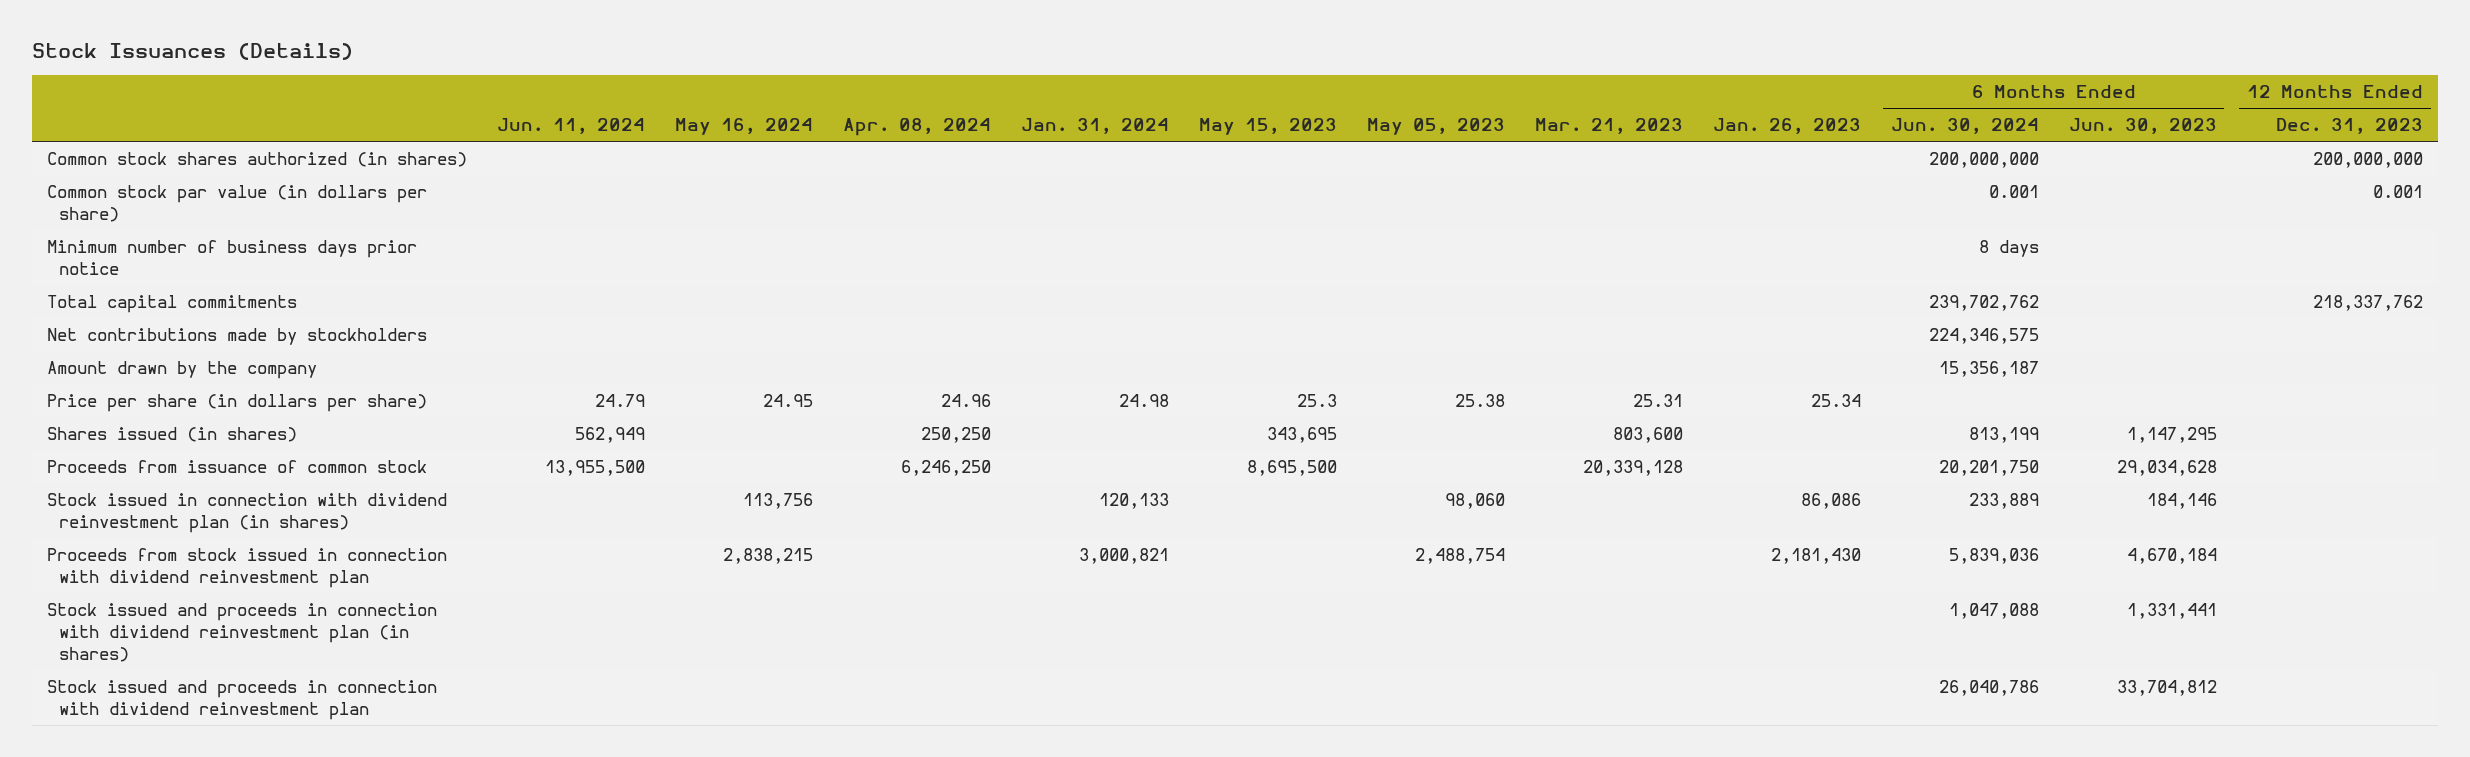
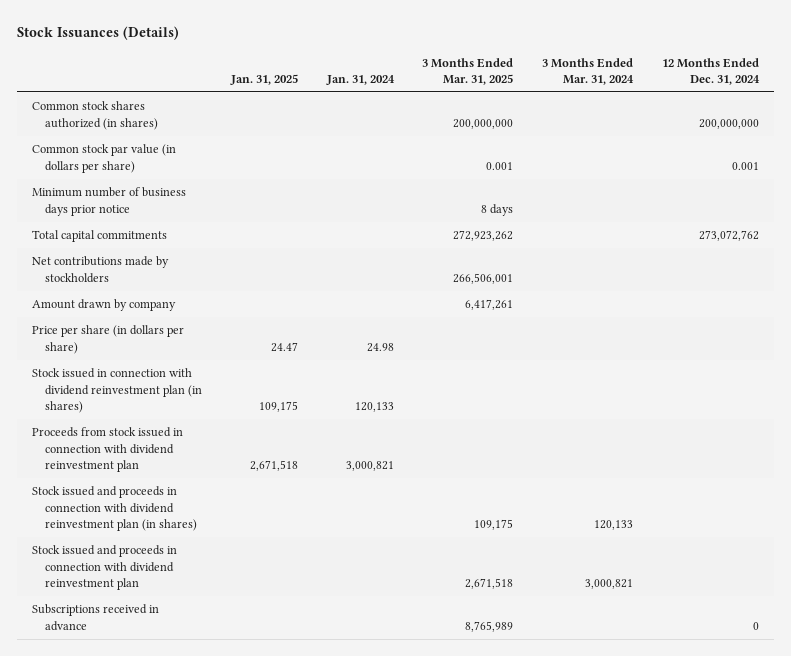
- | Jun. 11, 2024 | May 16, 2024 | Apr. 08, 2024 | Jan. 31, 2024 | May 15, 2023 | May 05, 2023 | Mar. 21, 2023 | Jan. 26, 2023 | 6 Months Ended Jun. 30, 2024 | 6 Months Ended Jun. 30, 2023 | 12 Months Ended Dec. 31, 2023
+ | Jan. 31, 2025 | Jan. 31, 2024 | 3 Months Ended Mar. 31, 2025 | 3 Months Ended Mar. 31, 2024 | 12 Months Ended Dec. 31, 2024
- Amount drawn by the company | | | | | | | | | 15,356,187 | |
+ Amount drawn by company | | | 6,417,261 | |
- Shares issued (in shares) | 562,949 | | 250,250 | | 343,695 | | 803,600 | | 813,199 | 1,147,295 |
- Proceeds from issuance of common stock | 13,955,500 | | 6,246,250 | | 8,695,500 | | 20,339,128 | | 20,201,750 | 29,034,628 |
+ Subscriptions received in advance | | | 8,765,989 | | 0

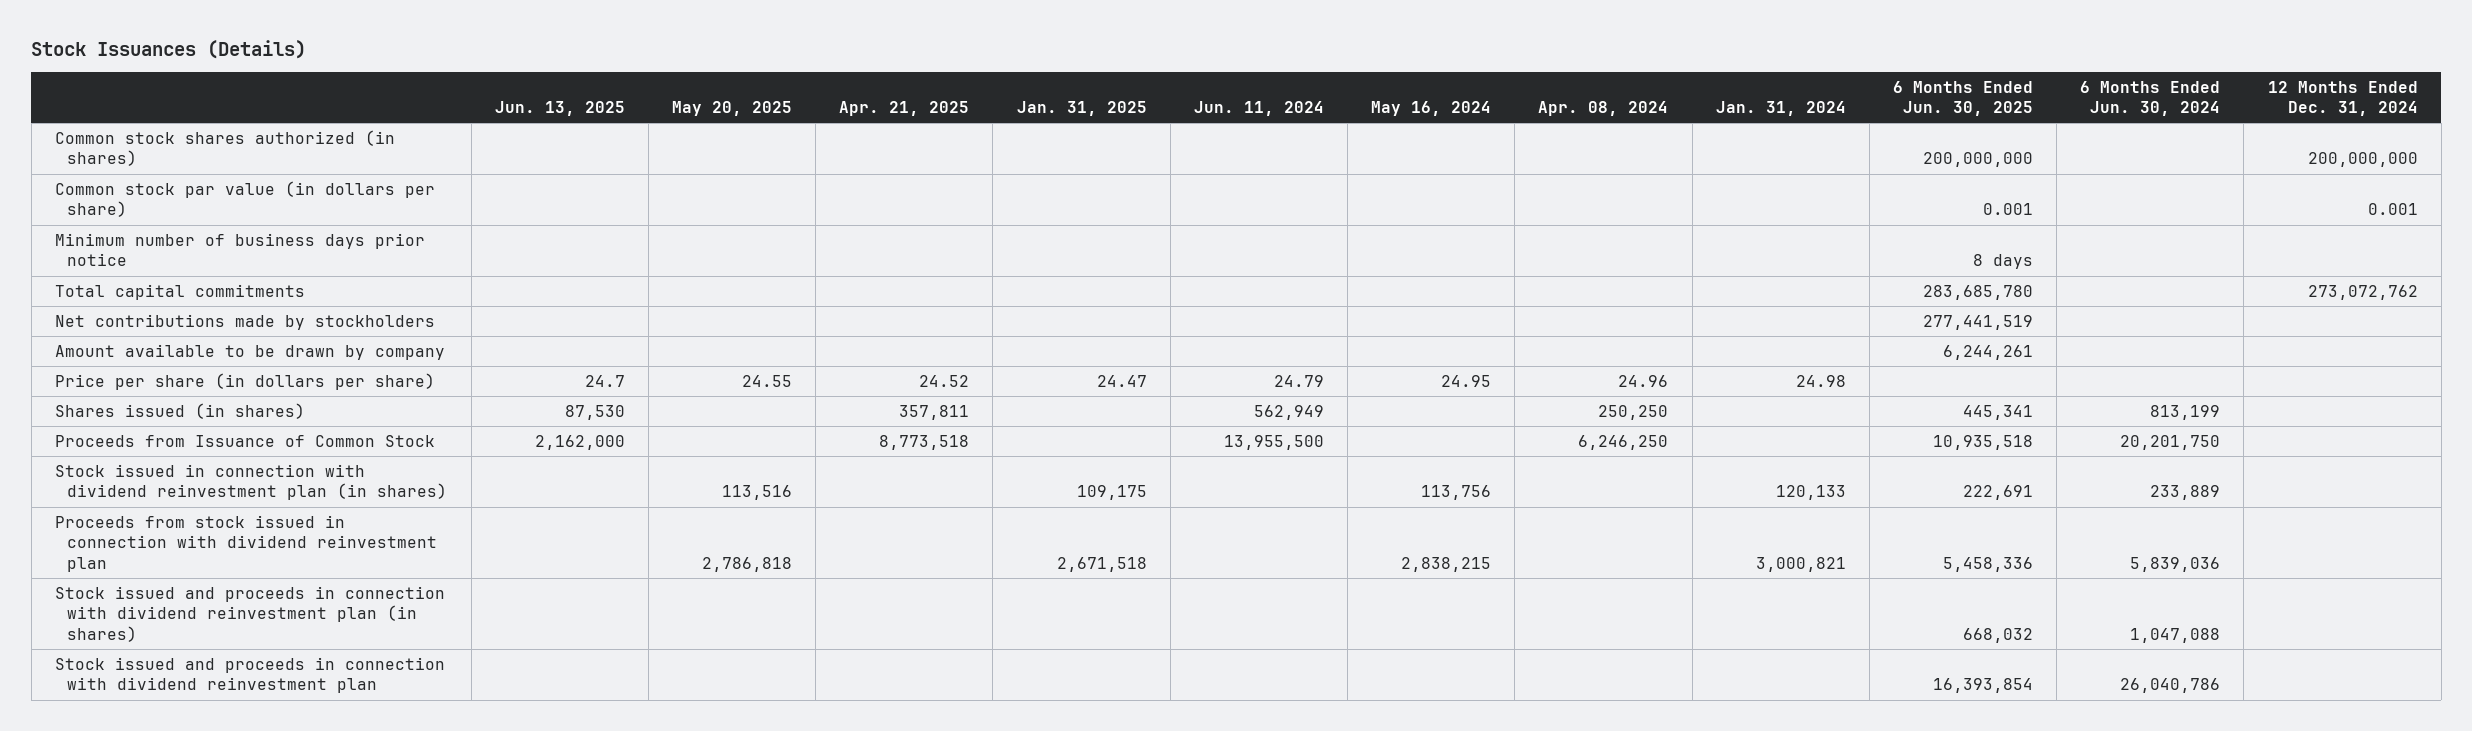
- | Jan. 31, 2025 | Jan. 31, 2024 | 3 Months Ended Mar. 31, 2025 | 3 Months Ended Mar. 31, 2024 | 12 Months Ended Dec. 31, 2024
+ | Jun. 13, 2025 | May 20, 2025 | Apr. 21, 2025 | Jan. 31, 2025 | Jun. 11, 2024 | May 16, 2024 | Apr. 08, 2024 | Jan. 31, 2024 | 6 Months Ended Jun. 30, 2025 | 6 Months Ended Jun. 30, 2024 | 12 Months Ended Dec. 31, 2024
- Amount drawn by company | | | 6,417,261 | |
+ Amount available to be drawn by company | | | | | | | | | 6,244,261 | |
+ Shares issued (in shares) | 87,530 | | 357,811 | | 562,949 | | 250,250 | | 445,341 | 813,199 |
+ Proceeds from Issuance of Common Stock | 2,162,000 | | 8,773,518 | | 13,955,500 | | 6,246,250 | | 10,935,518 | 20,201,750 |
- Subscriptions received in advance | | | 8,765,989 | | 0

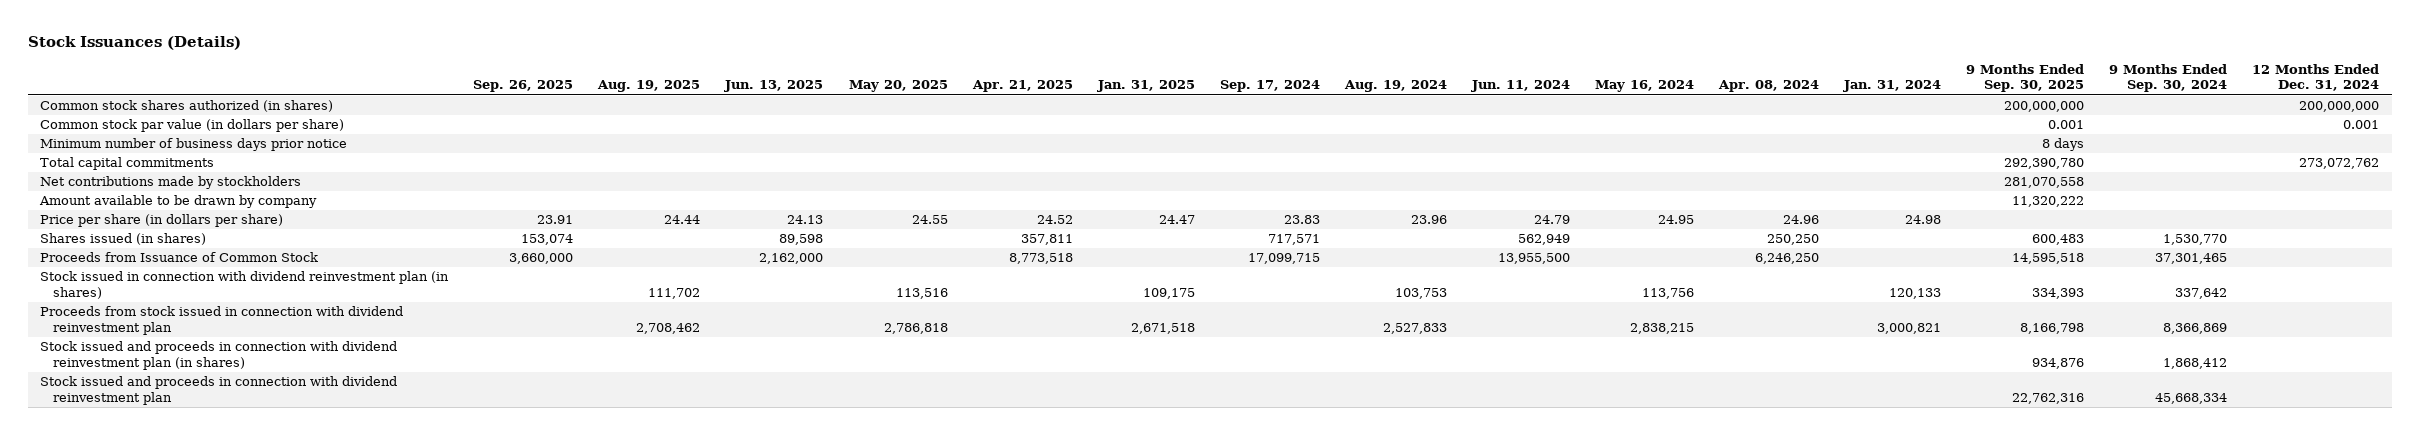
- | Jun. 13, 2025 | May 20, 2025 | Apr. 21, 2025 | Jan. 31, 2025 | Jun. 11, 2024 | May 16, 2024 | Apr. 08, 2024 | Jan. 31, 2024 | 6 Months Ended Jun. 30, 2025 | 6 Months Ended Jun. 30, 2024 | 12 Months Ended Dec. 31, 2024
+ | Sep. 26, 2025 | Aug. 19, 2025 | Jun. 13, 2025 | May 20, 2025 | Apr. 21, 2025 | Jan. 31, 2025 | Sep. 17, 2024 | Aug. 19, 2024 | Jun. 11, 2024 | May 16, 2024 | Apr. 08, 2024 | Jan. 31, 2024 | 9 Months Ended Sep. 30, 2025 | 9 Months Ended Sep. 30, 2024 | 12 Months Ended Dec. 31, 2024
- Price per share (in dollars per share) | 24.7 | 24.55 | 24.52 | 24.47 | 24.79 | 24.95 | 24.96 | 24.98 | | |
- Shares issued (in shares) | 87,530 | | 357,811 | | 562,949 | | 250,250 | | 445,341 | 813,199 |
+ Price per share (in dollars per share) | 23.91 | 24.44 | 24.13 | 24.55 | 24.52 | 24.47 | 23.83 | 23.96 | 24.79 | 24.95 | 24.96 | 24.98 | | |
+ Shares issued (in shares) | 153,074 | | 89,598 | | 357,811 | | 717,571 | | 562,949 | | 250,250 | | 600,483 | 1,530,770 |

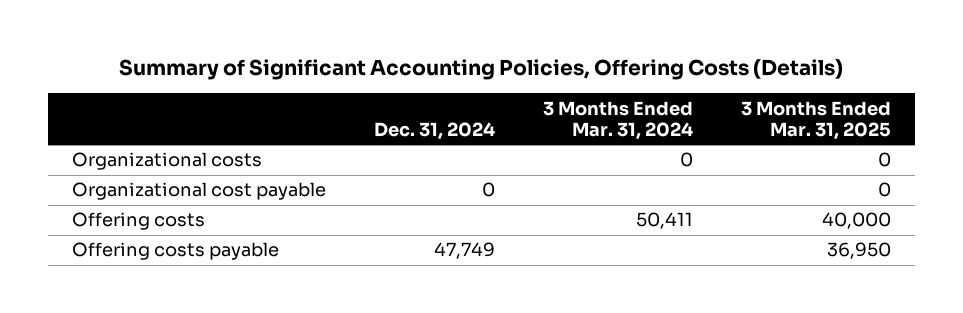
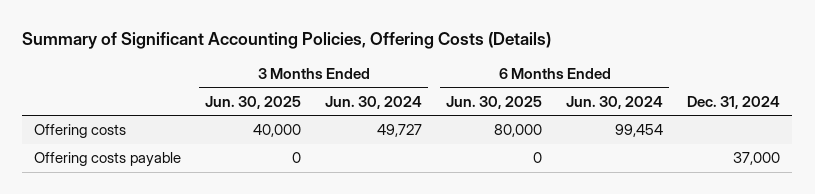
- | Dec. 31, 2024 | 3 Months Ended Mar. 31, 2024 | 3 Months Ended Mar. 31, 2025
+ | 3 Months Ended Jun. 30, 2025 | 3 Months Ended Jun. 30, 2024 | 6 Months Ended Jun. 30, 2025 | 6 Months Ended Jun. 30, 2024 | Dec. 31, 2024
- Organizational costs | | 0 | 0
- Organizational cost payable | 0 | | 0
- Offering costs payable | 47,749 | | 36,950
+ Offering costs payable | 0 | | 0 | | 37,000

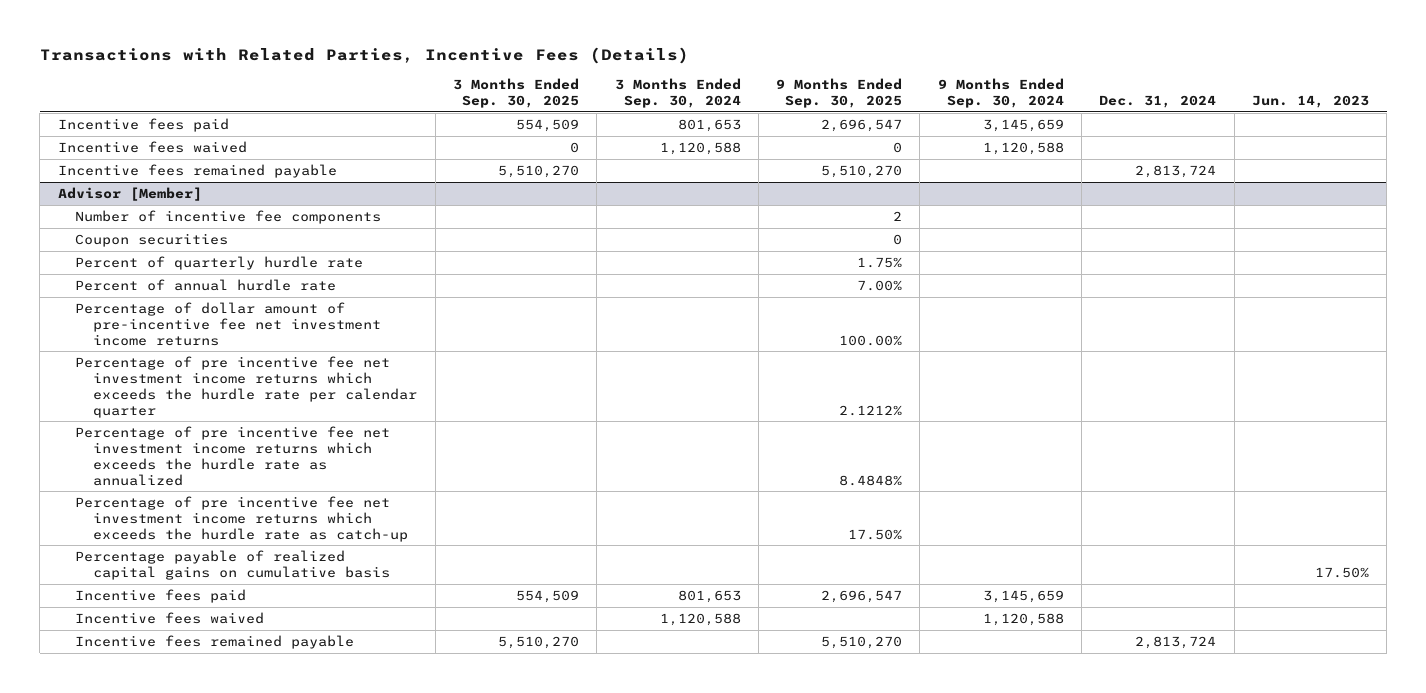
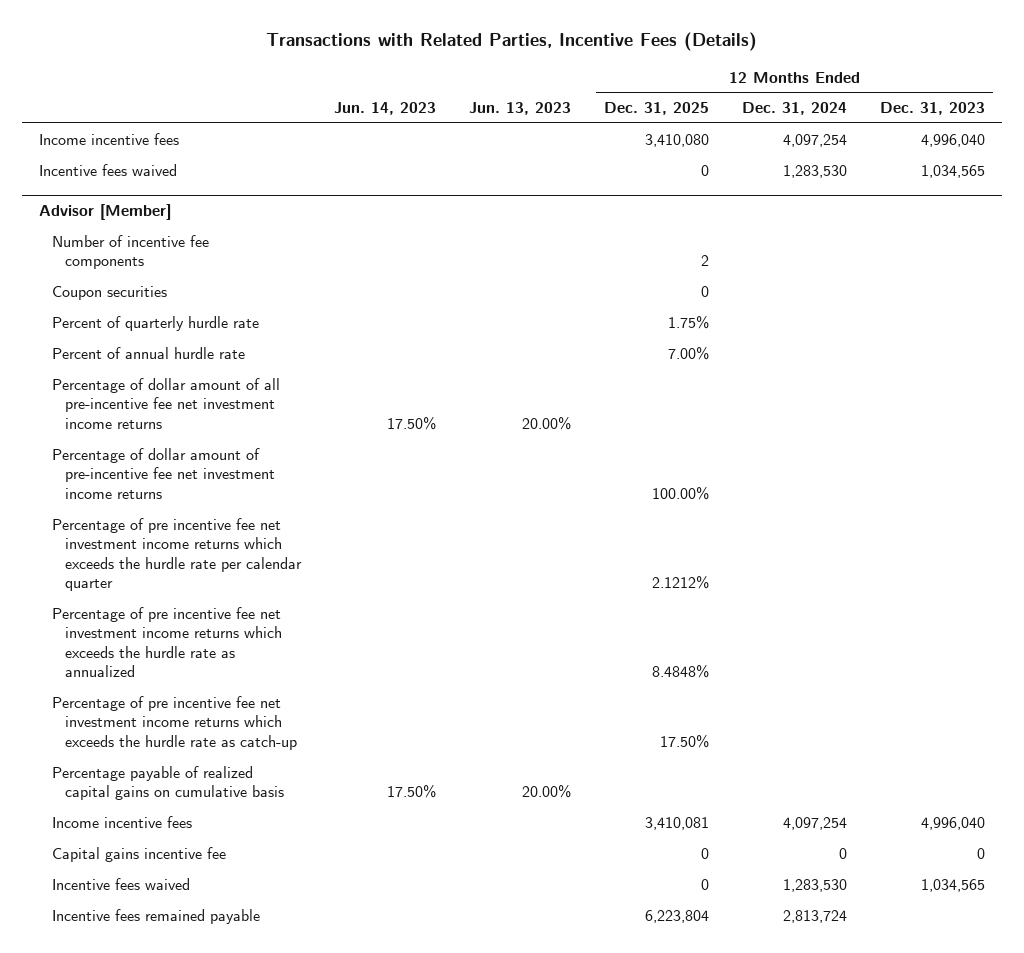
- | 3 Months Ended Sep. 30, 2025 | 3 Months Ended Sep. 30, 2024 | 9 Months Ended Sep. 30, 2025 | 9 Months Ended Sep. 30, 2024 | Dec. 31, 2024 | Jun. 14, 2023
+ | Jun. 14, 2023 | Jun. 13, 2023 | 12 Months Ended Dec. 31, 2025 | 12 Months Ended Dec. 31, 2024 | 12 Months Ended Dec. 31, 2023
- Incentive fees paid | 554,509 | 801,653 | 2,696,547 | 3,145,659 | |
+ Income incentive fees | | | 3,410,080 | 4,097,254 | 4,996,040
- Incentive fees remained payable | 5,510,270 | | 5,510,270 | | 2,813,724 |
@ Advisor [Member]
+ Percentage of dollar amount of all pre-incentive fee net investment income returns | 17.50% | 20.00% | | |
- Incentive fees paid | 554,509 | 801,653 | 2,696,547 | 3,145,659 | |
+ Income incentive fees | | | 3,410,081 | 4,097,254 | 4,996,040
+ Capital gains incentive fee | | | 0 | 0 | 0

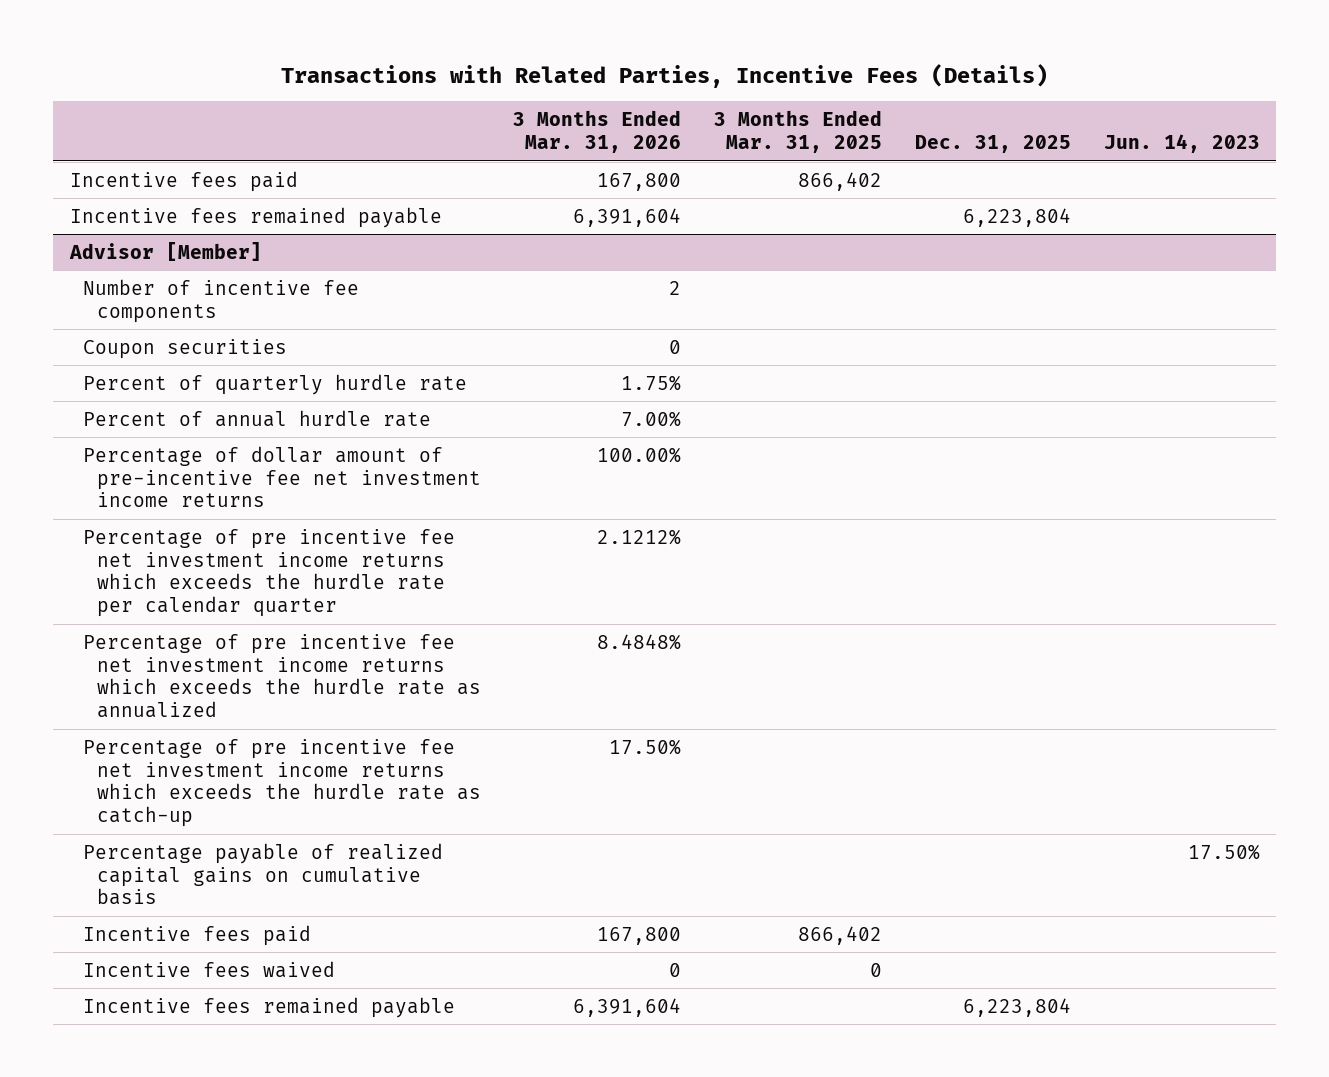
- | Jun. 14, 2023 | Jun. 13, 2023 | 12 Months Ended Dec. 31, 2025 | 12 Months Ended Dec. 31, 2024 | 12 Months Ended Dec. 31, 2023
+ | 3 Months Ended Mar. 31, 2026 | 3 Months Ended Mar. 31, 2025 | Dec. 31, 2025 | Jun. 14, 2023
- Income incentive fees | | | 3,410,080 | 4,097,254 | 4,996,040
- Incentive fees waived | | | 0 | 1,283,530 | 1,034,565
+ Incentive fees paid | 167,800 | 866,402 | |
+ Incentive fees remained payable | 6,391,604 | | 6,223,804 |
@ Advisor [Member]
- Percentage of dollar amount of all pre-incentive fee net investment income returns | 17.50% | 20.00% | | |
- Income incentive fees | | | 3,410,081 | 4,097,254 | 4,996,040
- Capital gains incentive fee | | | 0 | 0 | 0
+ Incentive fees paid | 167,800 | 866,402 | |

